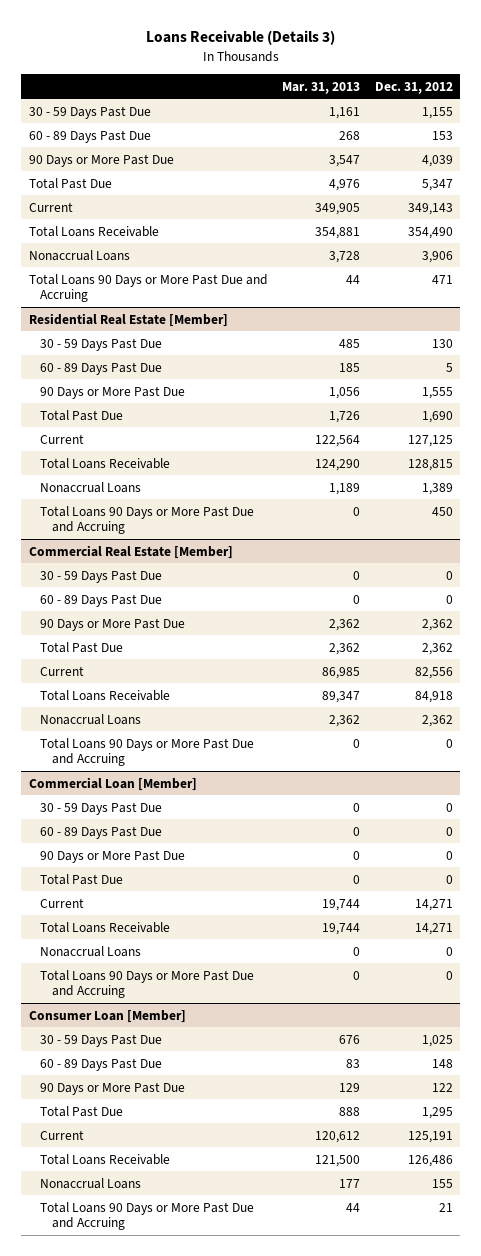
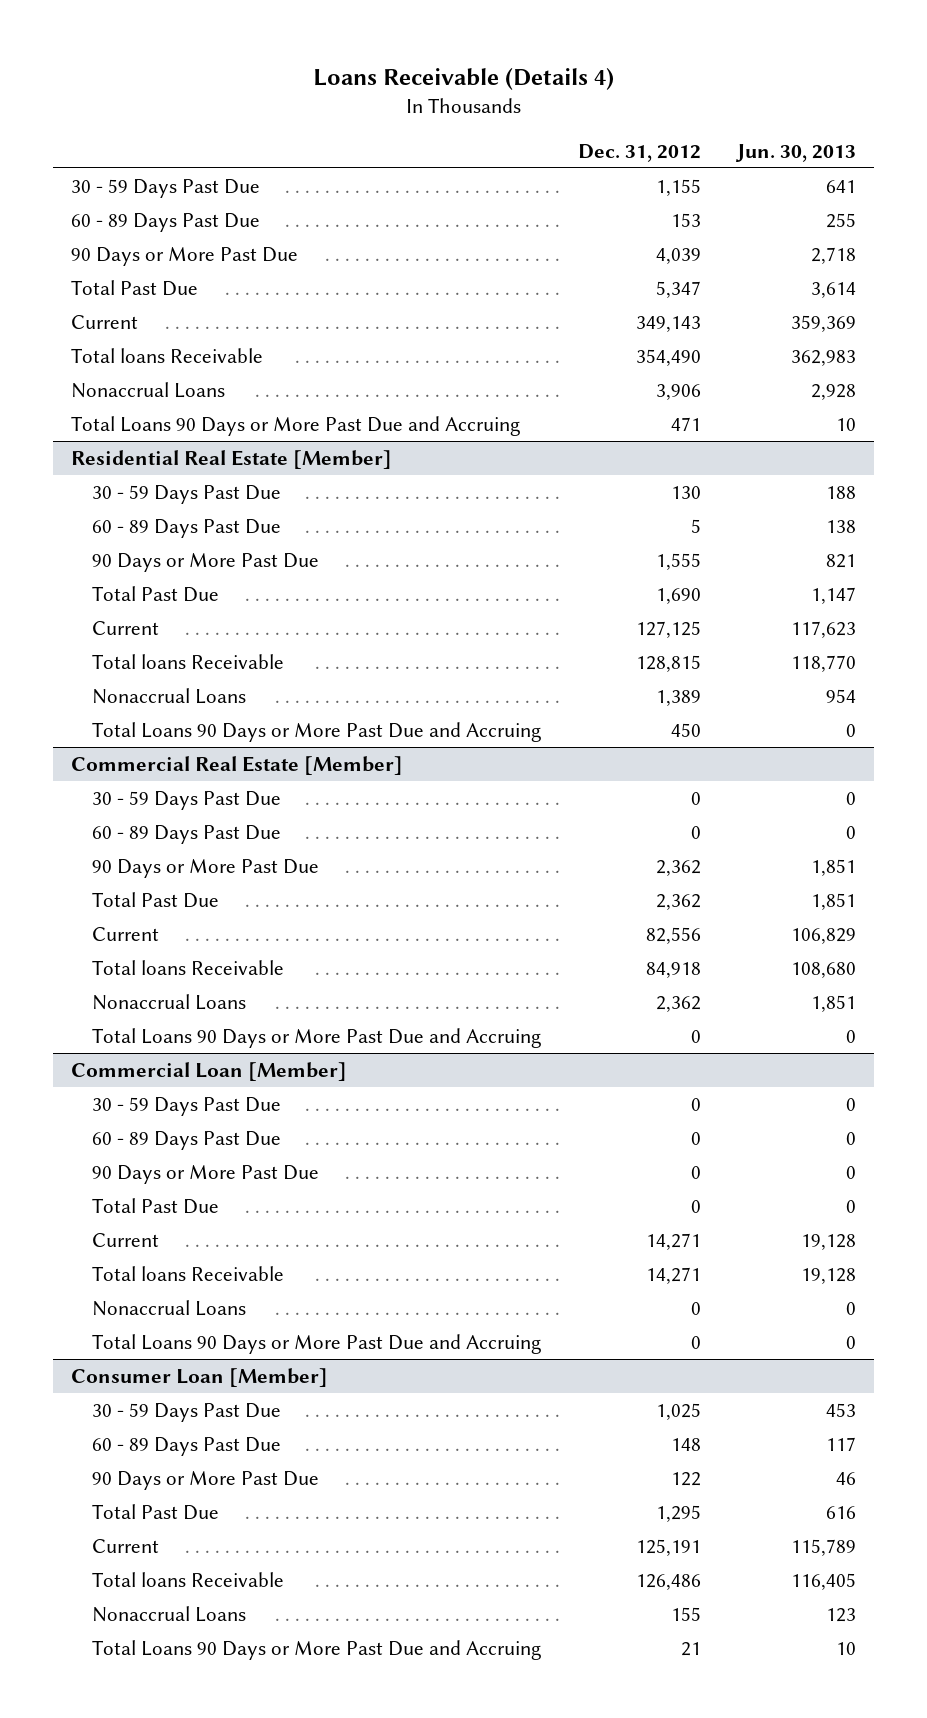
- Loans Receivable (Details 3)
+ Loans Receivable (Details 4)
- | Mar. 31, 2013 | Dec. 31, 2012
+ | Dec. 31, 2012 | Jun. 30, 2013
- Total Loans Receivable | 354,881 | 354,490
+ Total loans Receivable | 354,490 | 362,983
@ Residential Real Estate [Member]
- Total Loans Receivable | 124,290 | 128,815
+ Total loans Receivable | 128,815 | 118,770
@ Commercial Real Estate [Member]
- Total Loans Receivable | 89,347 | 84,918
+ Total loans Receivable | 84,918 | 108,680
@ Commercial Loan [Member]
- Total Loans Receivable | 19,744 | 14,271
+ Total loans Receivable | 14,271 | 19,128
@ Consumer Loan [Member]
- Total Loans Receivable | 121,500 | 126,486
+ Total loans Receivable | 126,486 | 116,405

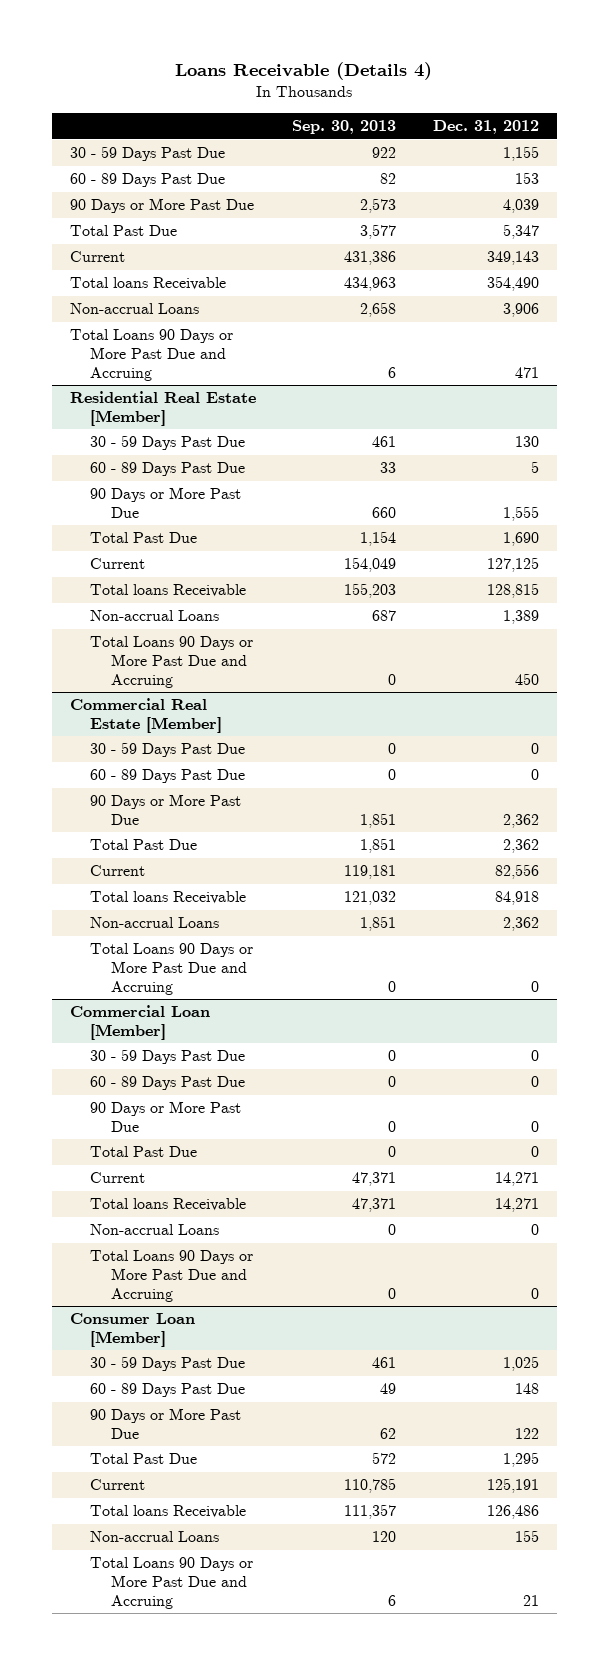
- | Dec. 31, 2012 | Jun. 30, 2013
+ | Sep. 30, 2013 | Dec. 31, 2012
- Nonaccrual Loans | 3,906 | 2,928
+ Non-accrual Loans | 2,658 | 3,906
@ Residential Real Estate [Member]
- Nonaccrual Loans | 1,389 | 954
+ Non-accrual Loans | 687 | 1,389
@ Commercial Real Estate [Member]
- Nonaccrual Loans | 2,362 | 1,851
+ Non-accrual Loans | 1,851 | 2,362
@ Commercial Loan [Member]
- Nonaccrual Loans | 0 | 0
+ Non-accrual Loans | 0 | 0
@ Consumer Loan [Member]
- Nonaccrual Loans | 155 | 123
+ Non-accrual Loans | 120 | 155

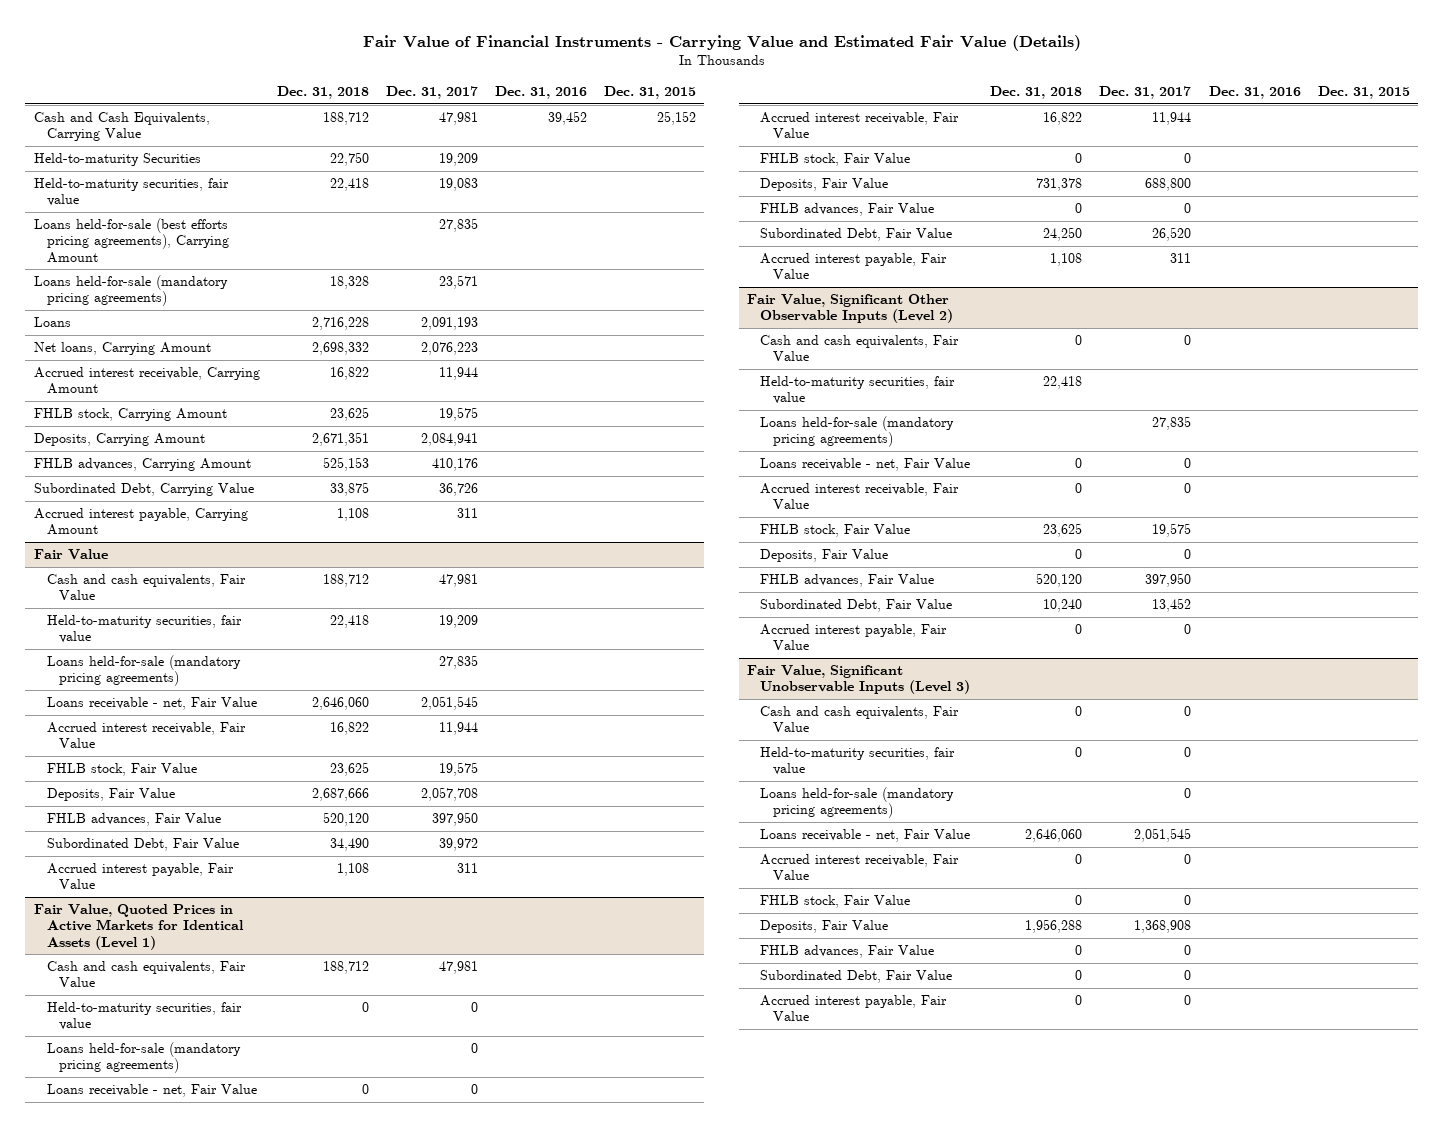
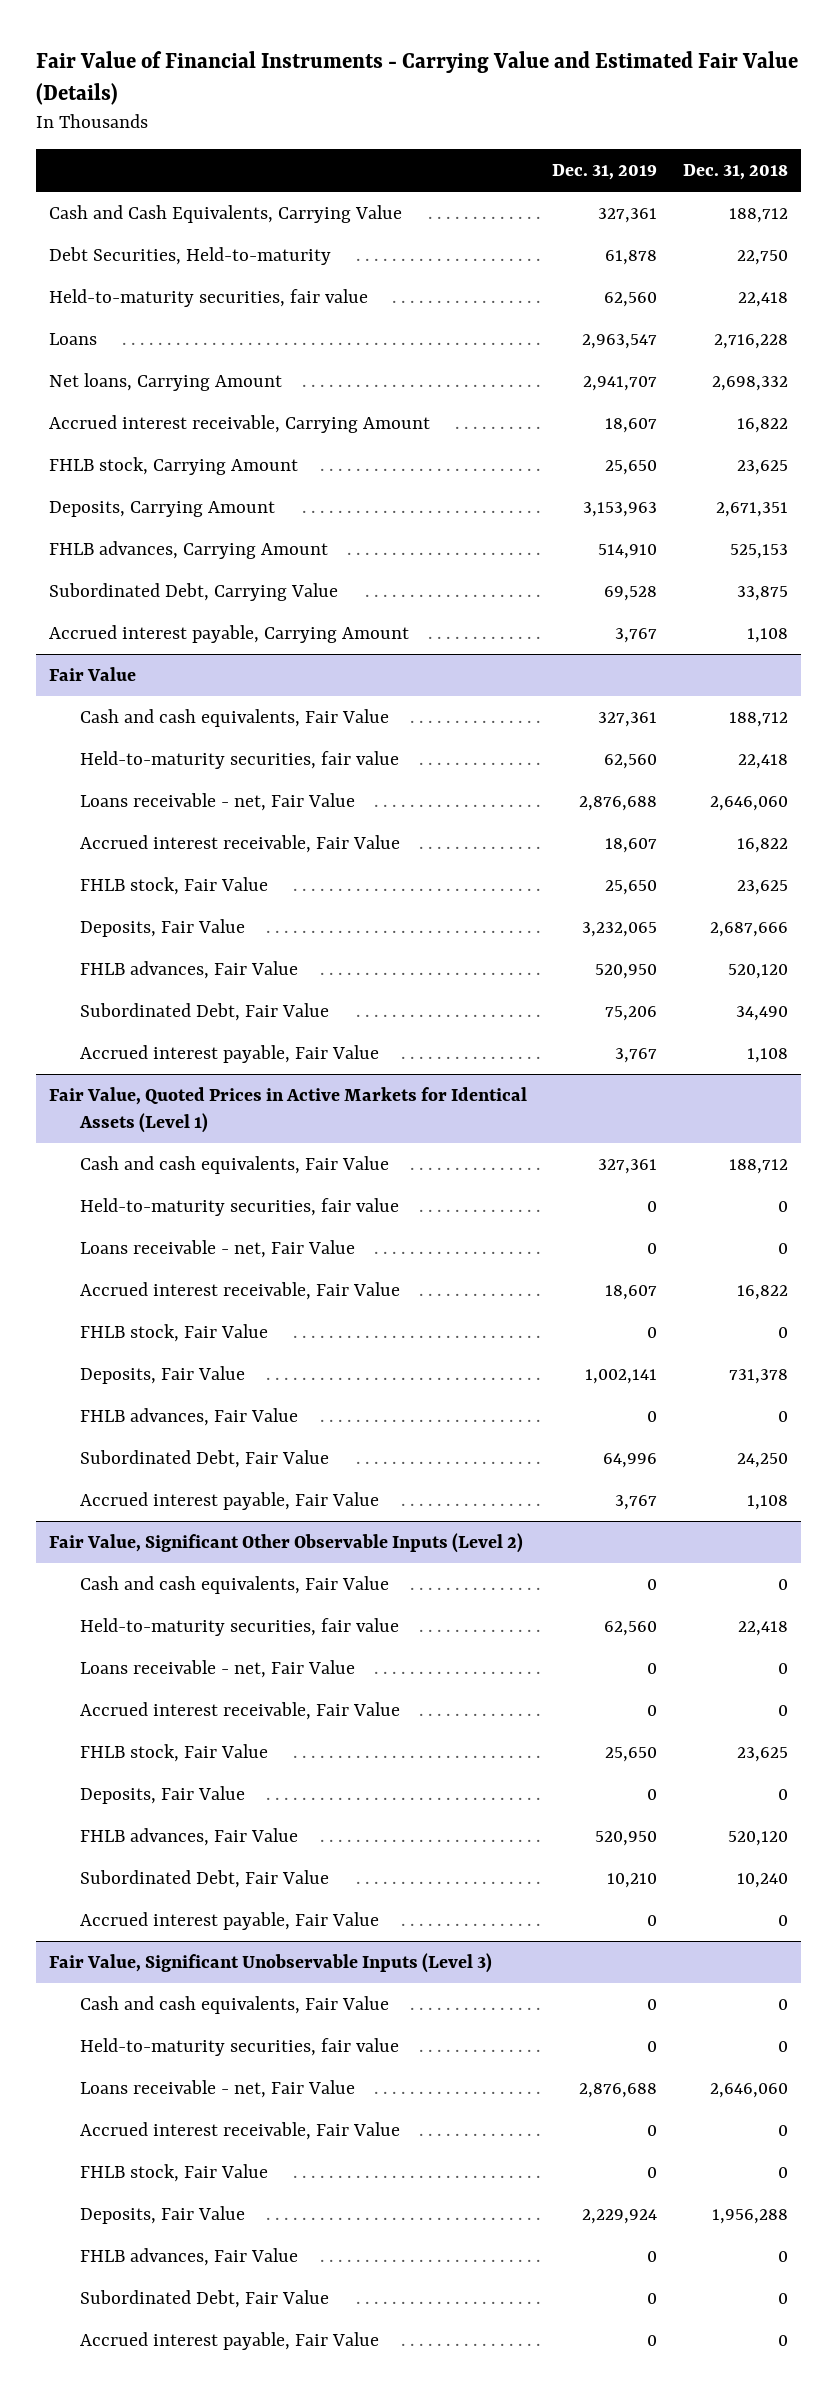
- | Dec. 31, 2018 | Dec. 31, 2017 | Dec. 31, 2016 | Dec. 31, 2015
+ | Dec. 31, 2019 | Dec. 31, 2018
- Held-to-maturity Securities | 22,750 | 19,209 | |
+ Debt Securities, Held-to-maturity | 61,878 | 22,750
- Loans held-for-sale (best efforts pricing agreements), Carrying Amount | | 27,835 | |
- Loans held-for-sale (mandatory pricing agreements) | 18,328 | 23,571 | |
@ Fair Value
- Loans held-for-sale (mandatory pricing agreements) | | 27,835 | |
@ Fair Value, Quoted Prices in Active Markets for Identical Assets (Level 1)
- Loans held-for-sale (mandatory pricing agreements) | | 0 | |
@ Fair Value, Significant Other Observable Inputs (Level 2)
- Loans held-for-sale (mandatory pricing agreements) | | 27,835 | |
@ Fair Value, Significant Unobservable Inputs (Level 3)
- Loans held-for-sale (mandatory pricing agreements) | | 0 | |

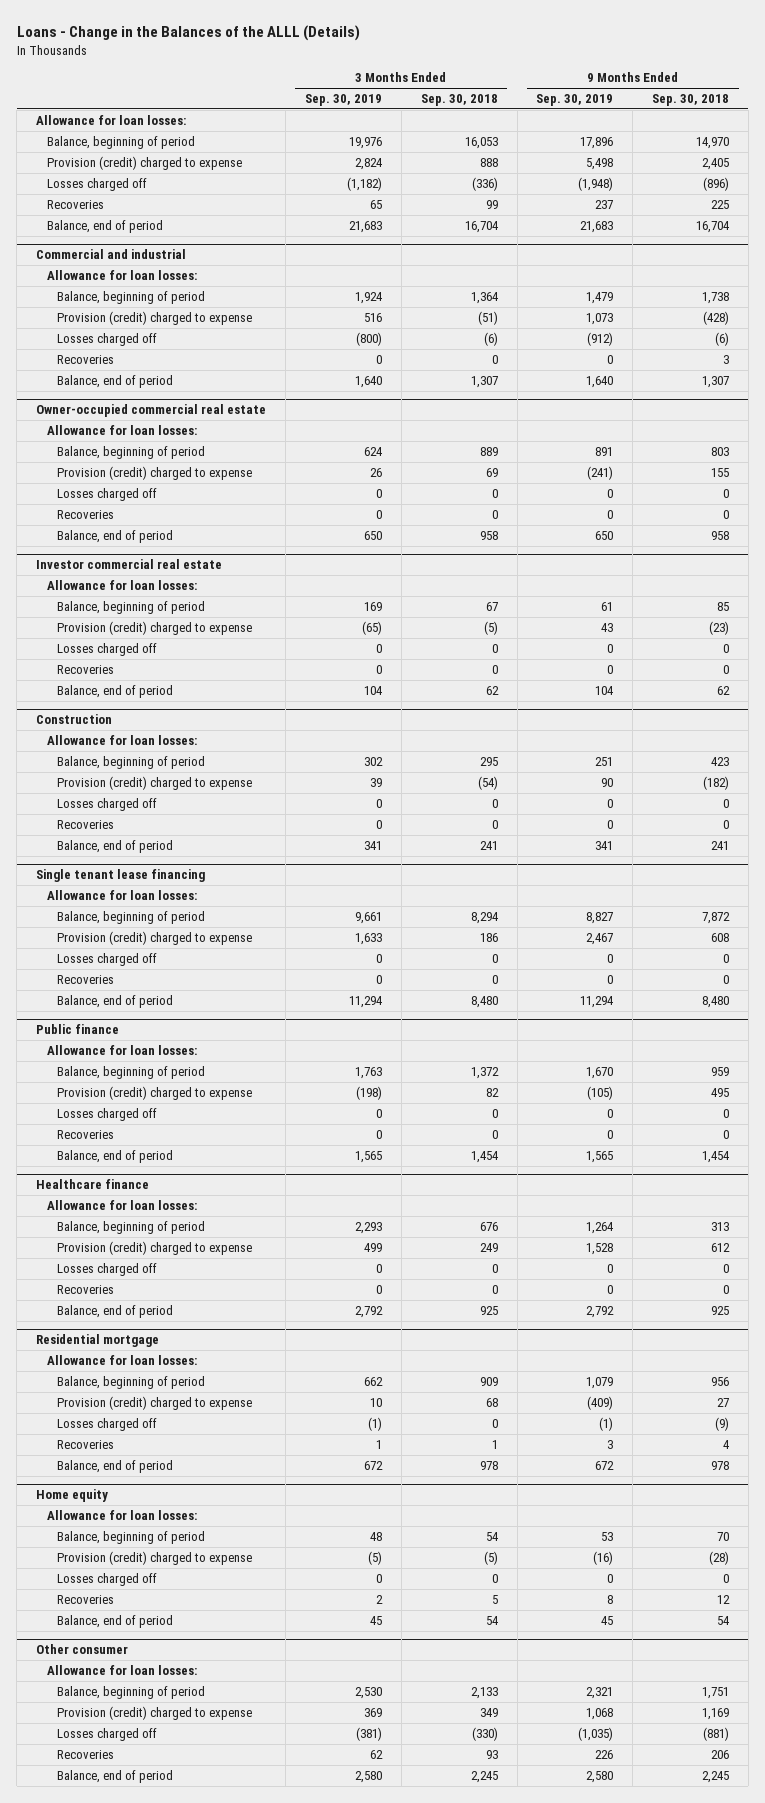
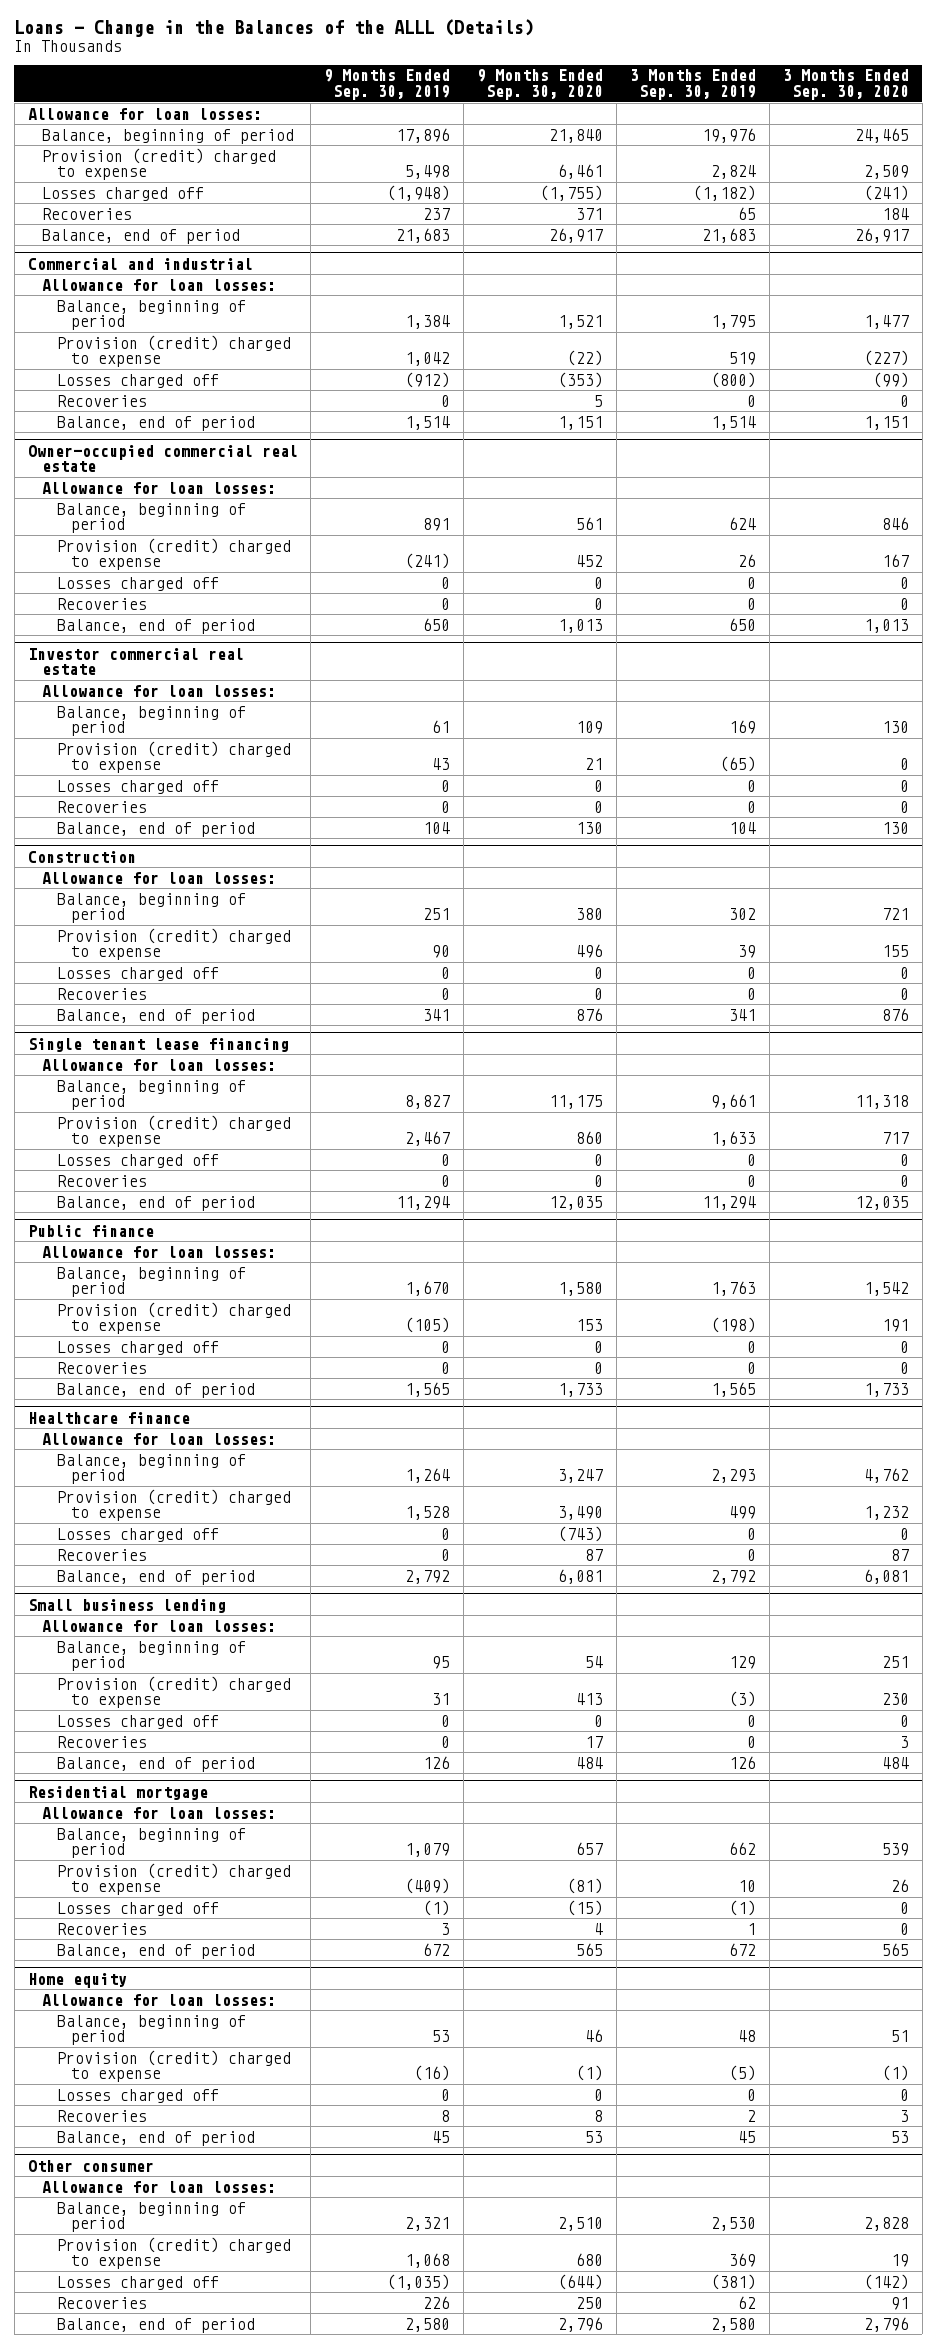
- | 3 Months Ended Sep. 30, 2019 | 3 Months Ended Sep. 30, 2018 | 9 Months Ended Sep. 30, 2019 | 9 Months Ended Sep. 30, 2018
+ | 9 Months Ended Sep. 30, 2019 | 9 Months Ended Sep. 30, 2020 | 3 Months Ended Sep. 30, 2019 | 3 Months Ended Sep. 30, 2020
@ Commercial and industrial
- Balance, beginning of period | 1,924 | 1,364 | 1,479 | 1,738
- Provision (credit) charged to expense | 516 | (51) | 1,073 | (428)
+ Balance, beginning of period | 1,384 | 1,521 | 1,795 | 1,477
+ Provision (credit) charged to expense | 1,042 | (22) | 519 | (227)
- Balance, end of period | 1,640 | 1,307 | 1,640 | 1,307
+ Balance, end of period | 1,514 | 1,151 | 1,514 | 1,151
+ Small business lending
+ Allowance for loan losses:
+ Balance, beginning of period | 95 | 54 | 129 | 251
+ Provision (credit) charged to expense | 31 | 413 | (3) | 230
+ Losses charged off | 0 | 0 | 0 | 0
+ Recoveries | 0 | 17 | 0 | 3
+ Balance, end of period | 126 | 484 | 126 | 484

